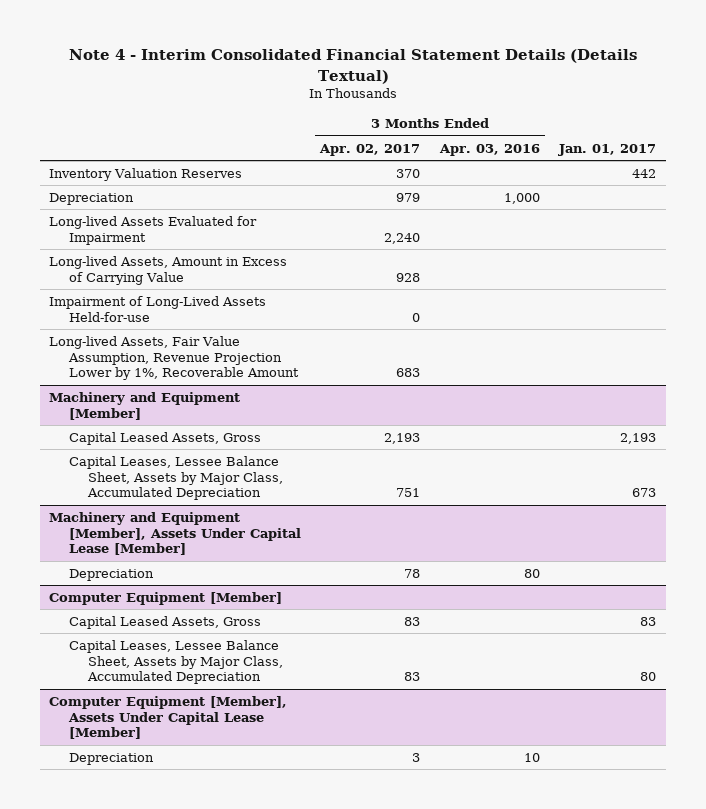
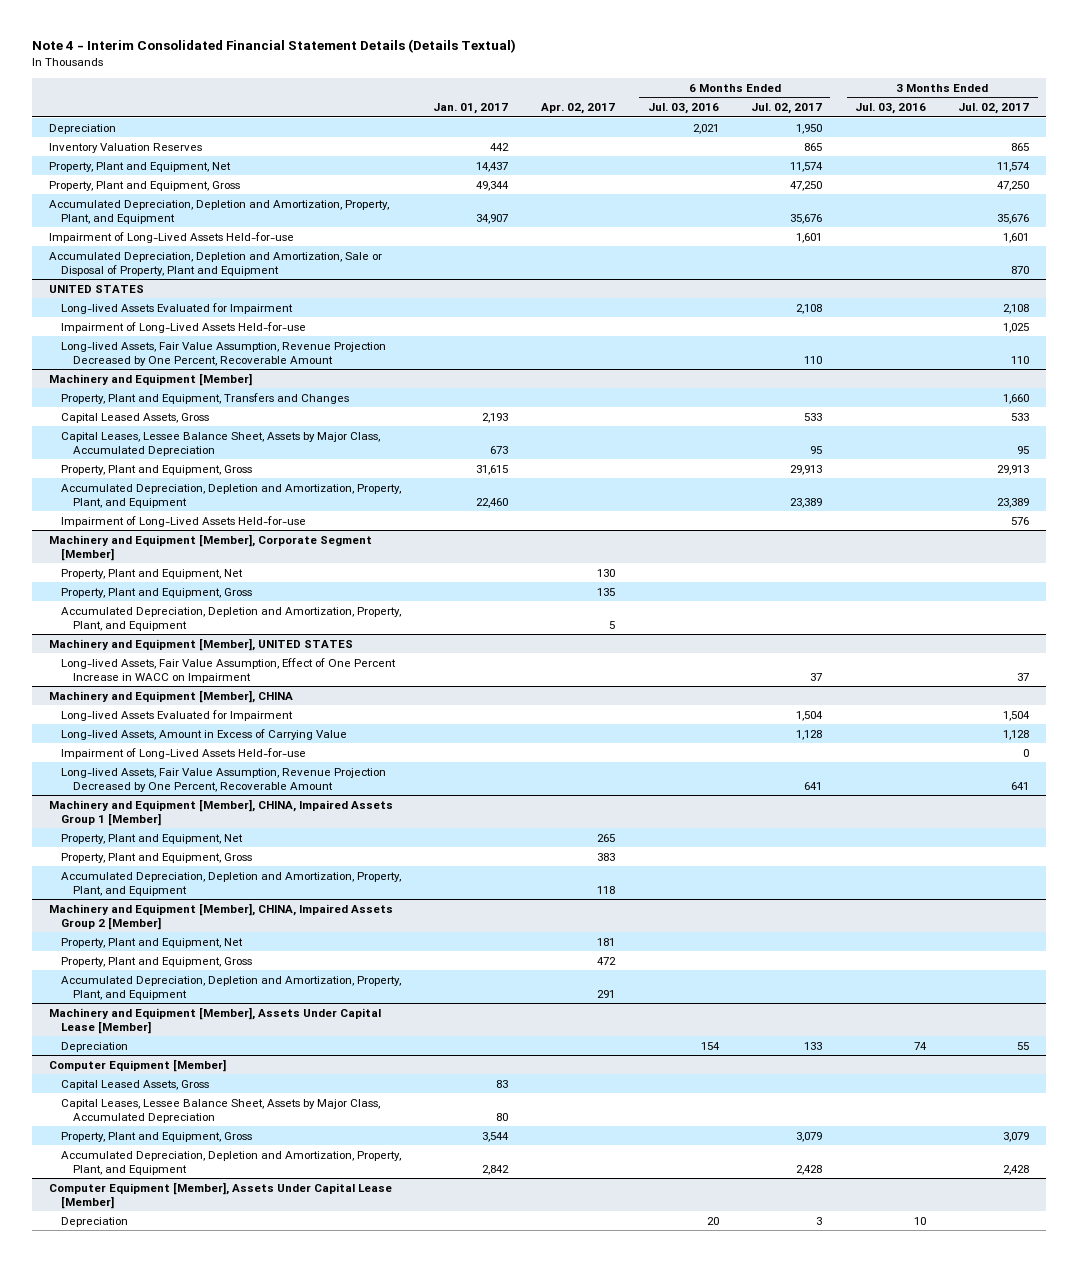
- | 3 Months Ended Apr. 02, 2017 | 3 Months Ended Apr. 03, 2016 | Jan. 01, 2017
+ | Jan. 01, 2017 | Apr. 02, 2017 | 6 Months Ended Jul. 03, 2016 | 6 Months Ended Jul. 02, 2017 | 3 Months Ended Jul. 03, 2016 | 3 Months Ended Jul. 02, 2017
- Long-lived Assets Evaluated for Impairment | 2,240 | |
- Long-lived Assets, Amount in Excess of Carrying Value | 928 | |
moved down: Inventory Valuation Reserves | 442 | | | 865 | | 865
+ Property, Plant and Equipment, Net | 14,437 | | | 11,574 | | 11,574
+ Property, Plant and Equipment, Gross | 49,344 | | | 47,250 | | 47,250
+ Accumulated Depreciation, Depletion and Amortization, Property, Plant, and Equipment | 34,907 | | | 35,676 | | 35,676
- Long-lived Assets, Fair Value Assumption, Revenue Projection Lower by 1%, Recoverable Amount | 683 | |
+ Accumulated Depreciation, Depletion and Amortization, Sale or Disposal of Property, Plant and Equipment | | | | | | 870
+ UNITED STATES
+ Long-lived Assets Evaluated for Impairment | | | | 2,108 | | 2,108
+ Impairment of Long-Lived Assets Held-for-use | | | | | | 1,025
+ Long-lived Assets, Fair Value Assumption, Revenue Projection Decreased by One Percent, Recoverable Amount | | | | 110 | | 110
@ Machinery and Equipment [Member]
+ Property, Plant and Equipment, Transfers and Changes | | | | | | 1,660
+ Property, Plant and Equipment, Gross | 31,615 | | | 29,913 | | 29,913
+ Accumulated Depreciation, Depletion and Amortization, Property, Plant, and Equipment | 22,460 | | | 23,389 | | 23,389
+ Impairment of Long-Lived Assets Held-for-use | | | | | | 576
+ Machinery and Equipment [Member], Corporate Segment [Member]
+ Property, Plant and Equipment, Net | | 130 | | | |
+ Property, Plant and Equipment, Gross | | 135 | | | |
+ Accumulated Depreciation, Depletion and Amortization, Property, Plant, and Equipment | | 5 | | | |
+ Machinery and Equipment [Member], UNITED STATES
+ Long-lived Assets, Fair Value Assumption, Effect of One Percent Increase in WACC on Impairment | | | | 37 | | 37
+ Machinery and Equipment [Member], CHINA
+ Long-lived Assets Evaluated for Impairment | | | | 1,504 | | 1,504
+ Long-lived Assets, Amount in Excess of Carrying Value | | | | 1,128 | | 1,128
+ Impairment of Long-Lived Assets Held-for-use | | | | | | 0
+ Long-lived Assets, Fair Value Assumption, Revenue Projection Decreased by One Percent, Recoverable Amount | | | | 641 | | 641
+ Machinery and Equipment [Member], CHINA, Impaired Assets Group 1 [Member]
+ Property, Plant and Equipment, Net | | 265 | | | |
+ Property, Plant and Equipment, Gross | | 383 | | | |
+ Accumulated Depreciation, Depletion and Amortization, Property, Plant, and Equipment | | 118 | | | |
+ Machinery and Equipment [Member], CHINA, Impaired Assets Group 2 [Member]
+ Property, Plant and Equipment, Net | | 181 | | | |
+ Property, Plant and Equipment, Gross | | 472 | | | |
+ Accumulated Depreciation, Depletion and Amortization, Property, Plant, and Equipment | | 291 | | | |
@ Computer Equipment [Member]
+ Property, Plant and Equipment, Gross | 3,544 | | | 3,079 | | 3,079
+ Accumulated Depreciation, Depletion and Amortization, Property, Plant, and Equipment | 2,842 | | | 2,428 | | 2,428

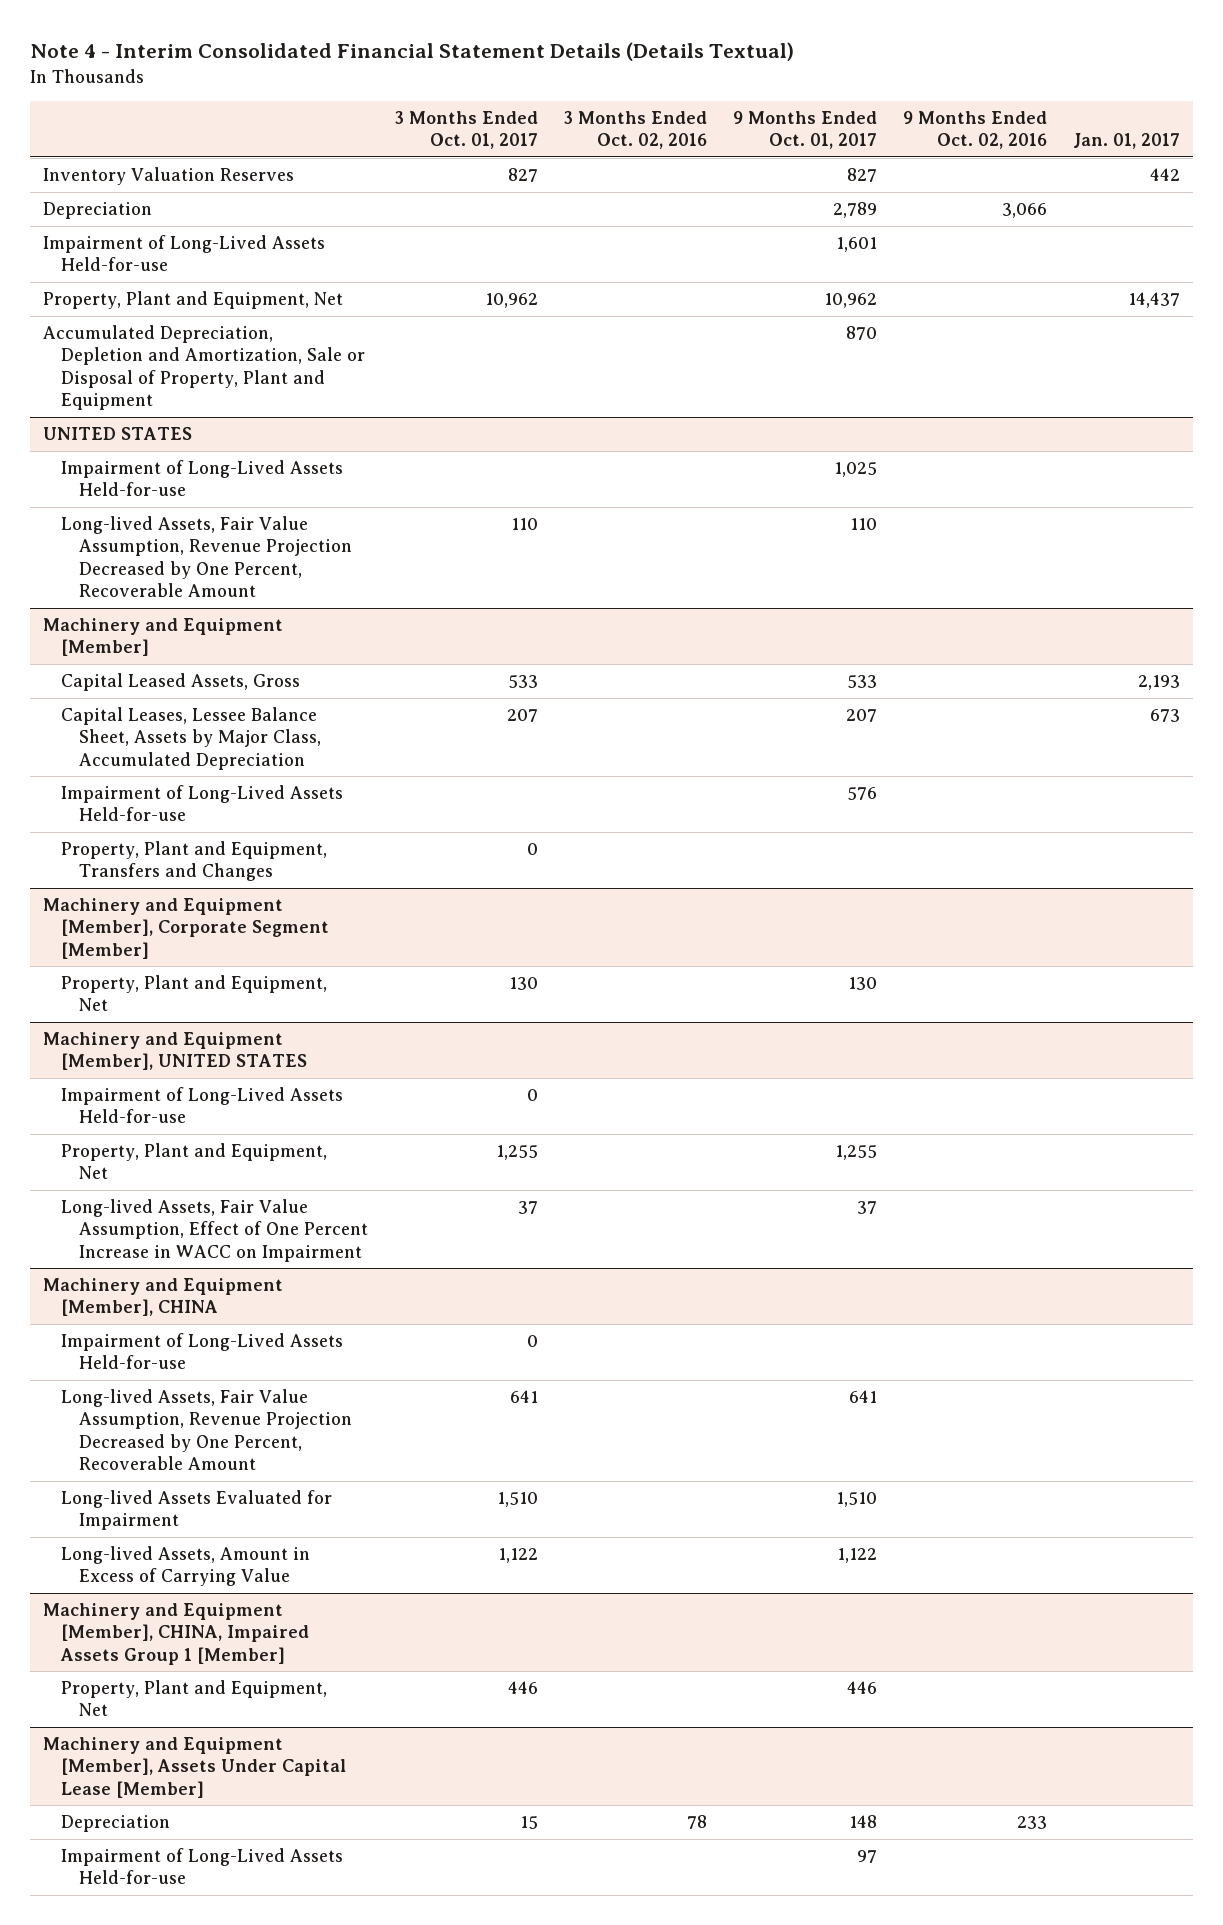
- | Jan. 01, 2017 | Apr. 02, 2017 | 6 Months Ended Jul. 03, 2016 | 6 Months Ended Jul. 02, 2017 | 3 Months Ended Jul. 03, 2016 | 3 Months Ended Jul. 02, 2017
+ | 3 Months Ended Oct. 01, 2017 | 3 Months Ended Oct. 02, 2016 | 9 Months Ended Oct. 01, 2017 | 9 Months Ended Oct. 02, 2016 | Jan. 01, 2017
- Property, Plant and Equipment, Gross | 49,344 | | | 47,250 | | 47,250
- Accumulated Depreciation, Depletion and Amortization, Property, Plant, and Equipment | 34,907 | | | 35,676 | | 35,676
moved down: Depreciation | | | 2,789 | 3,066 |
moved down: Property, Plant and Equipment, Net | 10,962 | | 10,962 | | 14,437
@ UNITED STATES
- Long-lived Assets Evaluated for Impairment | | | | 2,108 | | 2,108
@ Machinery and Equipment [Member]
- Property, Plant and Equipment, Gross | 31,615 | | | 29,913 | | 29,913
- Accumulated Depreciation, Depletion and Amortization, Property, Plant, and Equipment | 22,460 | | | 23,389 | | 23,389
moved down: Property, Plant and Equipment, Transfers and Changes | 0 | | | |
@ Machinery and Equipment [Member], Corporate Segment [Member]
- Property, Plant and Equipment, Gross | | 135 | | | |
- Accumulated Depreciation, Depletion and Amortization, Property, Plant, and Equipment | | 5 | | | |
@ Machinery and Equipment [Member], UNITED STATES
+ Impairment of Long-Lived Assets Held-for-use | 0 | | | |
+ Property, Plant and Equipment, Net | 1,255 | | 1,255 | |
@ Machinery and Equipment [Member], CHINA
moved down: Long-lived Assets Evaluated for Impairment | 1,510 | | 1,510 | |
moved down: Long-lived Assets, Amount in Excess of Carrying Value | 1,122 | | 1,122 | |
@ Machinery and Equipment [Member], CHINA, Impaired Assets Group 1 [Member]
- Property, Plant and Equipment, Gross | | 383 | | | |
- Accumulated Depreciation, Depletion and Amortization, Property, Plant, and Equipment | | 118 | | | |
- Machinery and Equipment [Member], CHINA, Impaired Assets Group 2 [Member]
- Property, Plant and Equipment, Net | | 181 | | | |
- Property, Plant and Equipment, Gross | | 472 | | | |
- Accumulated Depreciation, Depletion and Amortization, Property, Plant, and Equipment | | 291 | | | |
- Computer Equipment [Member]
- Capital Leased Assets, Gross | 83 | | | | |
- Capital Leases, Lessee Balance Sheet, Assets by Major Class, Accumulated Depreciation | 80 | | | | |
- Property, Plant and Equipment, Gross | 3,544 | | | 3,079 | | 3,079
- Accumulated Depreciation, Depletion and Amortization, Property, Plant, and Equipment | 2,842 | | | 2,428 | | 2,428
- Computer Equipment [Member], Assets Under Capital Lease [Member]
- Depreciation | | | 20 | 3 | 10 |
@ Machinery and Equipment [Member], Assets Under Capital Lease [Member]
+ Impairment of Long-Lived Assets Held-for-use | | | 97 | |

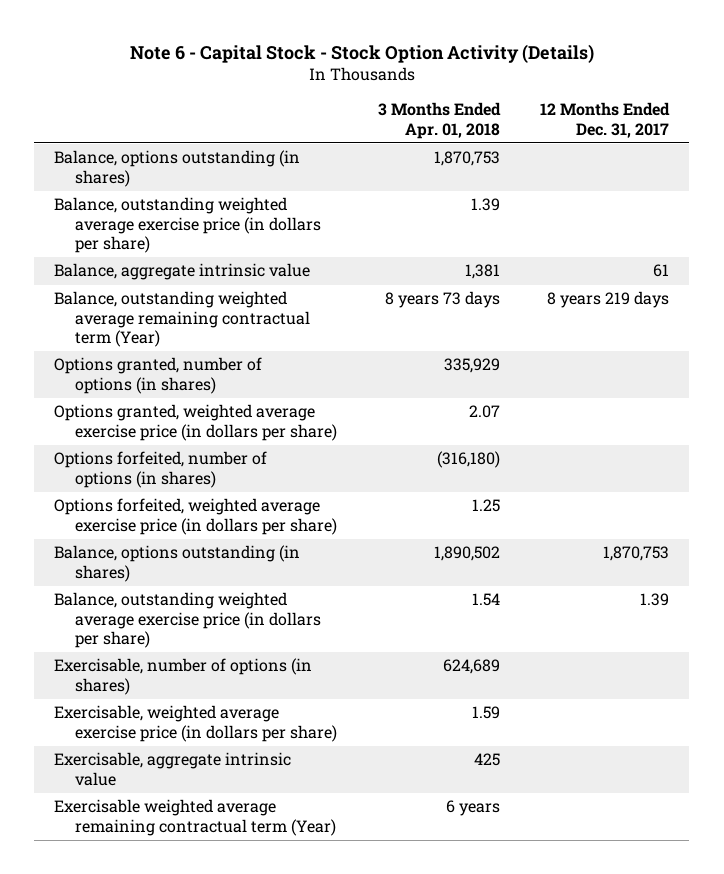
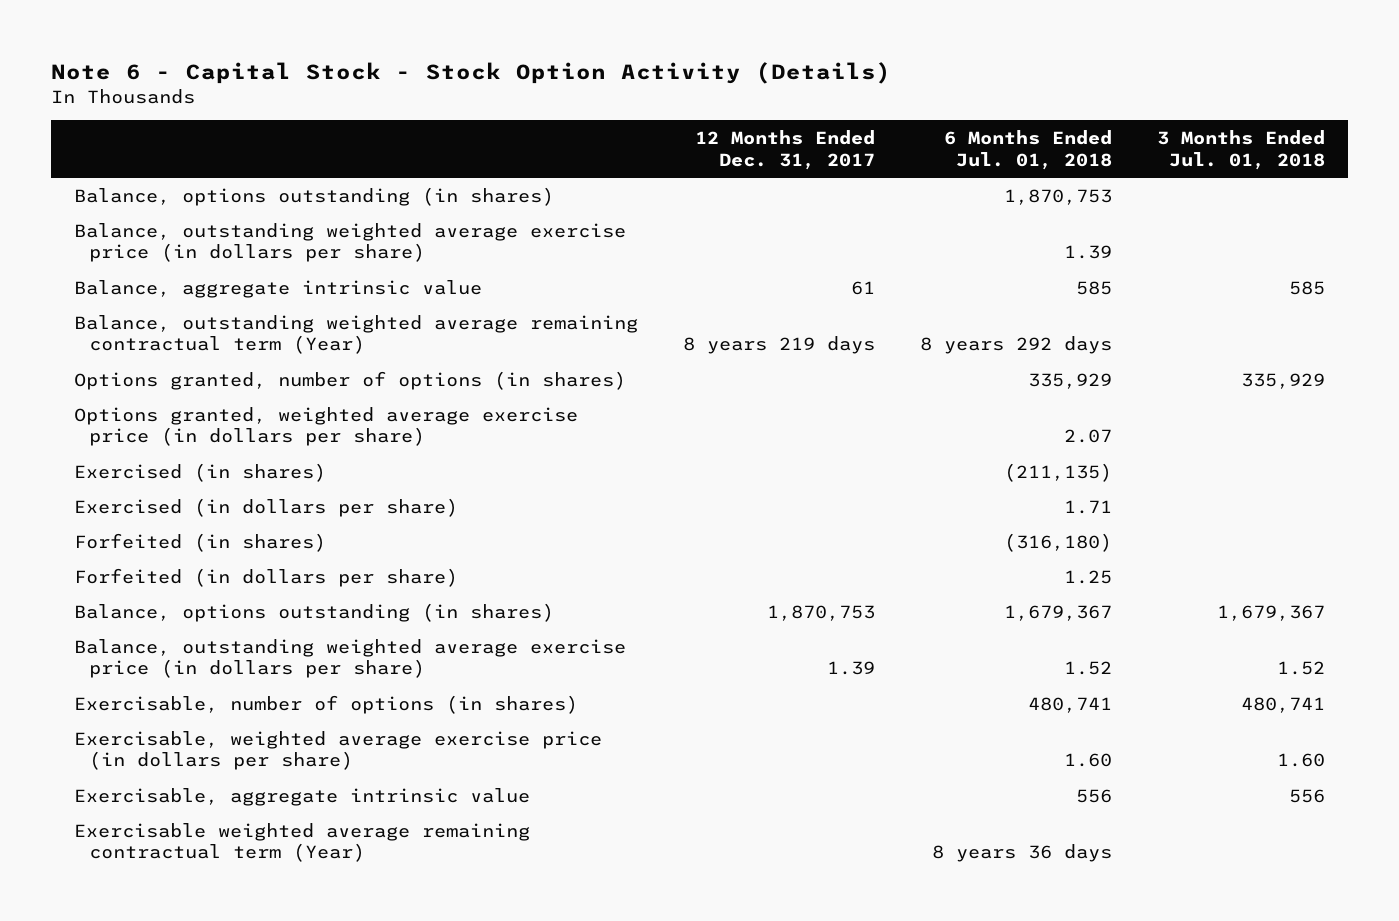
- | 3 Months Ended Apr. 01, 2018 | 12 Months Ended Dec. 31, 2017
+ | 12 Months Ended Dec. 31, 2017 | 6 Months Ended Jul. 01, 2018 | 3 Months Ended Jul. 01, 2018
- Options forfeited, number of options (in shares) | (316,180) |
- Options forfeited, weighted average exercise price (in dollars per share) | 1.25 |
+ Exercised (in shares) | | (211,135) |
+ Exercised (in dollars per share) | | 1.71 |
+ Forfeited (in shares) | | (316,180) |
+ Forfeited (in dollars per share) | | 1.25 |

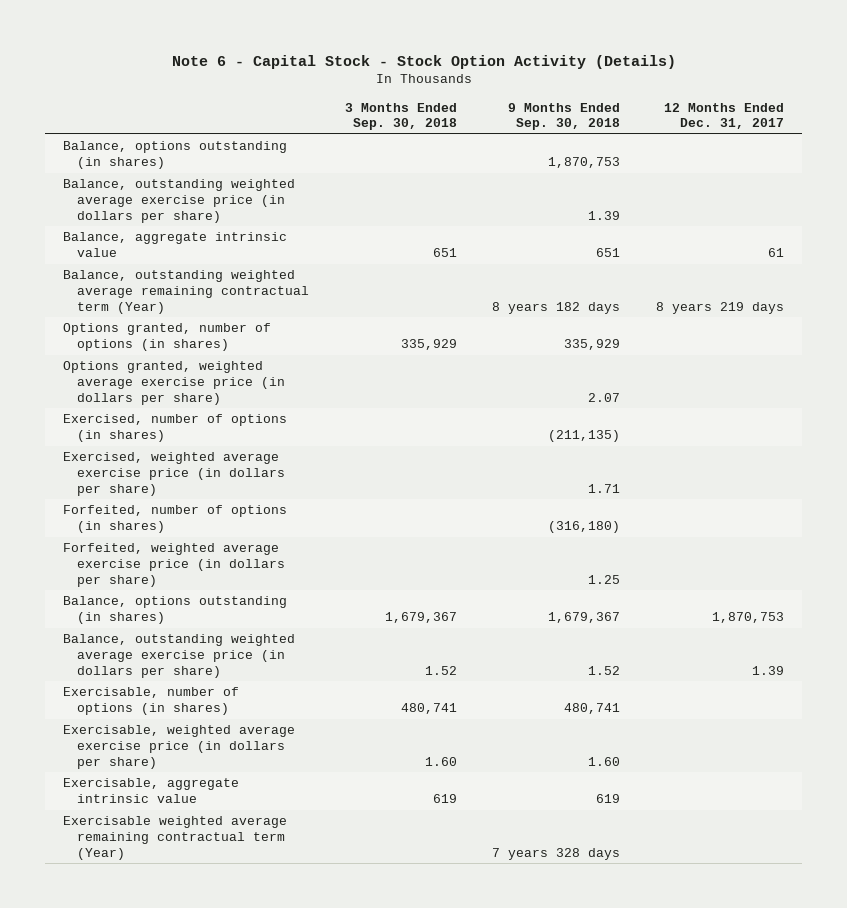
- | 12 Months Ended Dec. 31, 2017 | 6 Months Ended Jul. 01, 2018 | 3 Months Ended Jul. 01, 2018
+ | 3 Months Ended Sep. 30, 2018 | 9 Months Ended Sep. 30, 2018 | 12 Months Ended Dec. 31, 2017
- Exercised (in shares) | | (211,135) |
- Exercised (in dollars per share) | | 1.71 |
- Forfeited (in shares) | | (316,180) |
- Forfeited (in dollars per share) | | 1.25 |
+ Exercised, number of options (in shares) | | (211,135) |
+ Exercised, weighted average exercise price (in dollars per share) | | 1.71 |
+ Forfeited, number of options (in shares) | | (316,180) |
+ Forfeited, weighted average exercise price (in dollars per share) | | 1.25 |

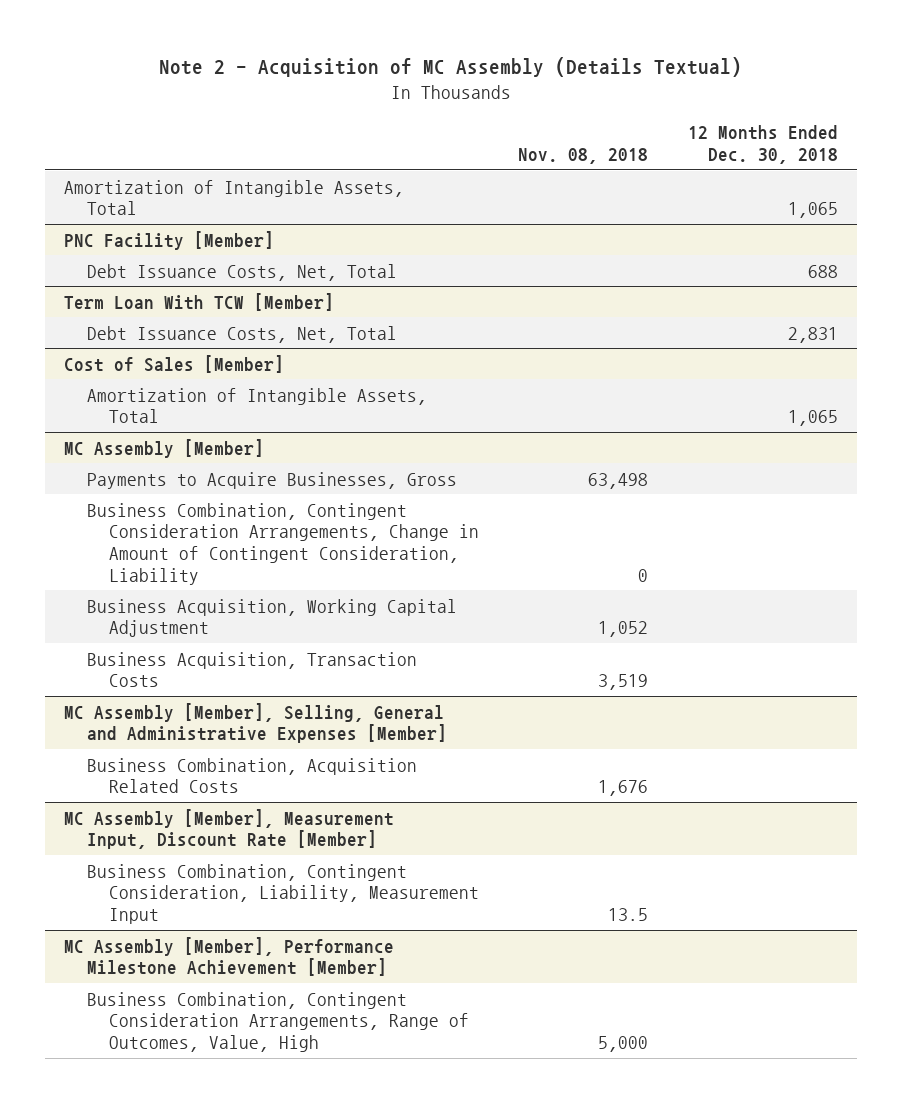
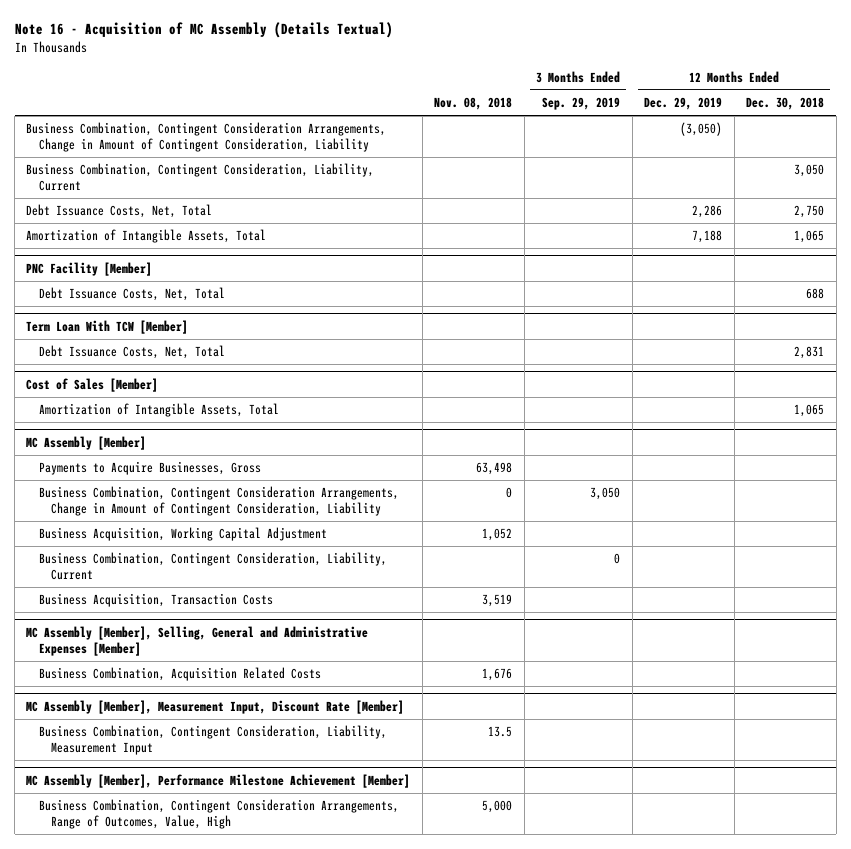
- Note 2 - Acquisition of MC Assembly (Details Textual)
+ Note 16 - Acquisition of MC Assembly (Details Textual)
- | Nov. 08, 2018 | 12 Months Ended Dec. 30, 2018
+ | Nov. 08, 2018 | 3 Months Ended Sep. 29, 2019 | 12 Months Ended Dec. 29, 2019 | 12 Months Ended Dec. 30, 2018
+ Business Combination, Contingent Consideration Arrangements, Change in Amount of Contingent Consideration, Liability | | | (3,050) |
+ Business Combination, Contingent Consideration, Liability, Current | | | | 3,050
+ Debt Issuance Costs, Net, Total | | | 2,286 | 2,750
@ MC Assembly [Member]
+ Business Combination, Contingent Consideration, Liability, Current | | 0 | |

